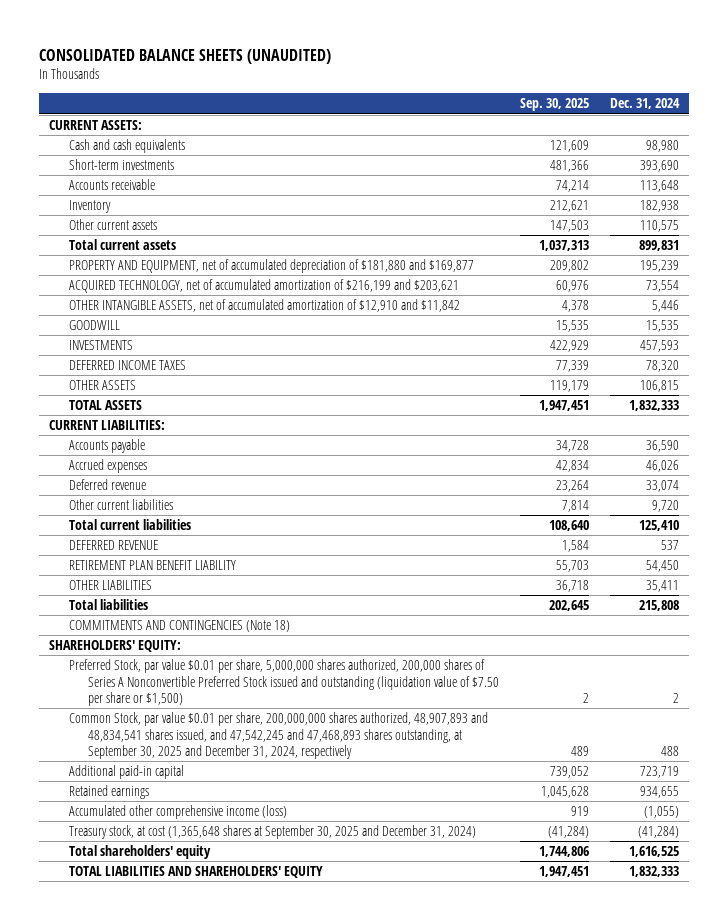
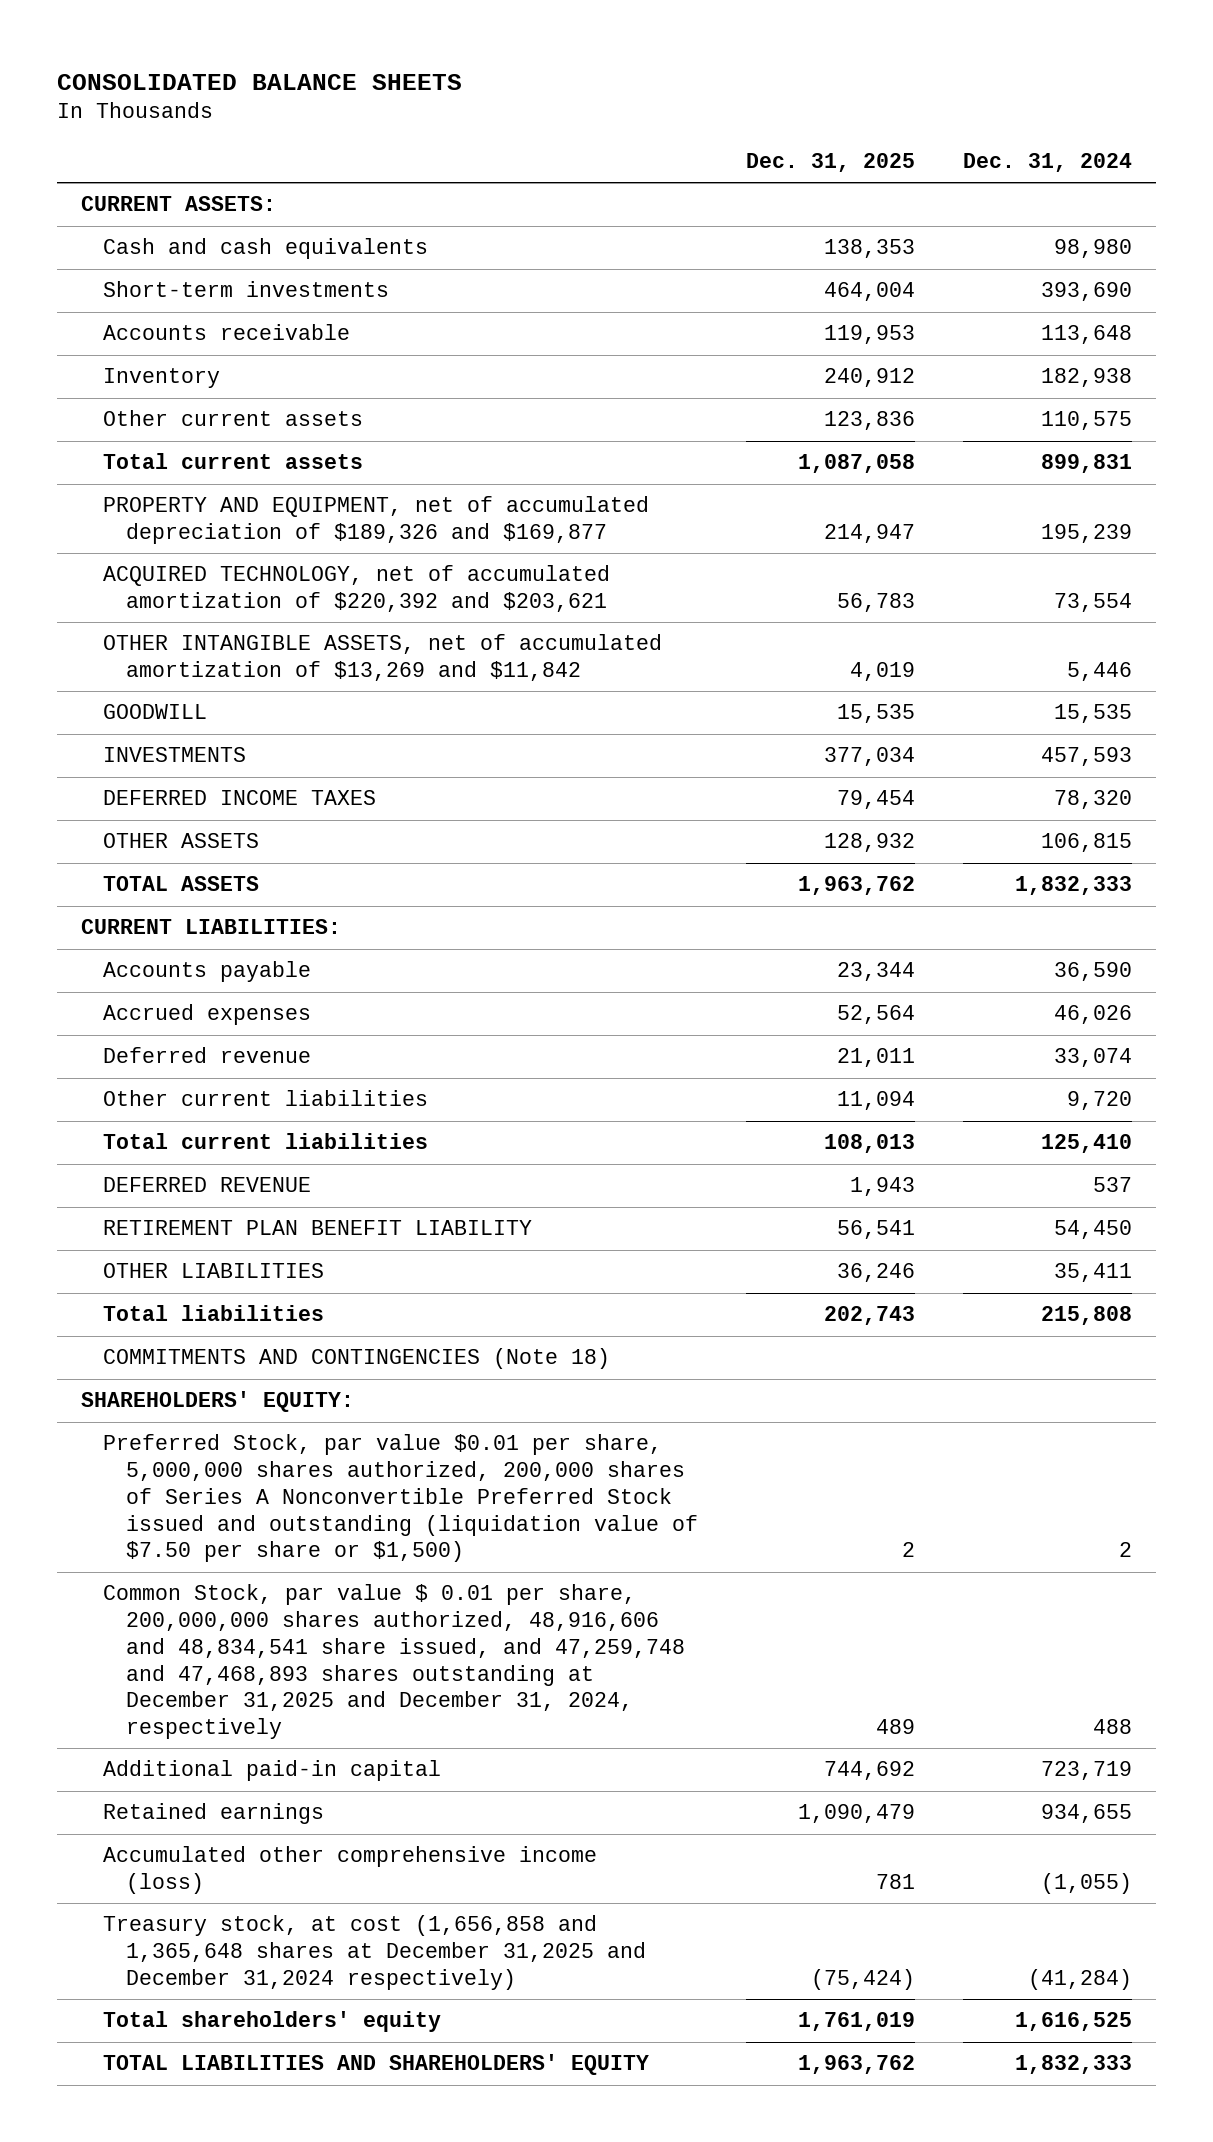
- CONSOLIDATED BALANCE SHEETS (UNAUDITED)
+ CONSOLIDATED BALANCE SHEETS
- | Sep. 30, 2025 | Dec. 31, 2024
+ | Dec. 31, 2025 | Dec. 31, 2024
- PROPERTY AND EQUIPMENT, net of accumulated depreciation of $181,880 and $169,877 | 209,802 | 195,239
- ACQUIRED TECHNOLOGY, net of accumulated amortization of $216,199 and $203,621 | 60,976 | 73,554
- OTHER INTANGIBLE ASSETS, net of accumulated amortization of $12,910 and $11,842 | 4,378 | 5,446
+ PROPERTY AND EQUIPMENT, net of accumulated depreciation of $189,326 and $169,877 | 214,947 | 195,239
+ ACQUIRED TECHNOLOGY, net of accumulated amortization of $220,392 and $203,621 | 56,783 | 73,554
+ OTHER INTANGIBLE ASSETS, net of accumulated amortization of $13,269 and $11,842 | 4,019 | 5,446
- Common Stock, par value $0.01 per share, 200,000,000 shares authorized, 48,907,893 and 48,834,541 shares issued, and 47,542,245 and 47,468,893 shares outstanding, at September 30, 2025 and December 31, 2024, respectively | 489 | 488
+ Common Stock, par value $ 0.01 per share, 200,000,000 shares authorized, 48,916,606 and 48,834,541 share issued, and 47,259,748 and 47,468,893 shares outstanding at December 31,2025 and December 31, 2024, respectively | 489 | 488
- Treasury stock, at cost (1,365,648 shares at September 30, 2025 and December 31, 2024) | (41,284) | (41,284)
+ Treasury stock, at cost (1,656,858 and 1,365,648 shares at December 31,2025 and December 31,2024 respectively) | (75,424) | (41,284)

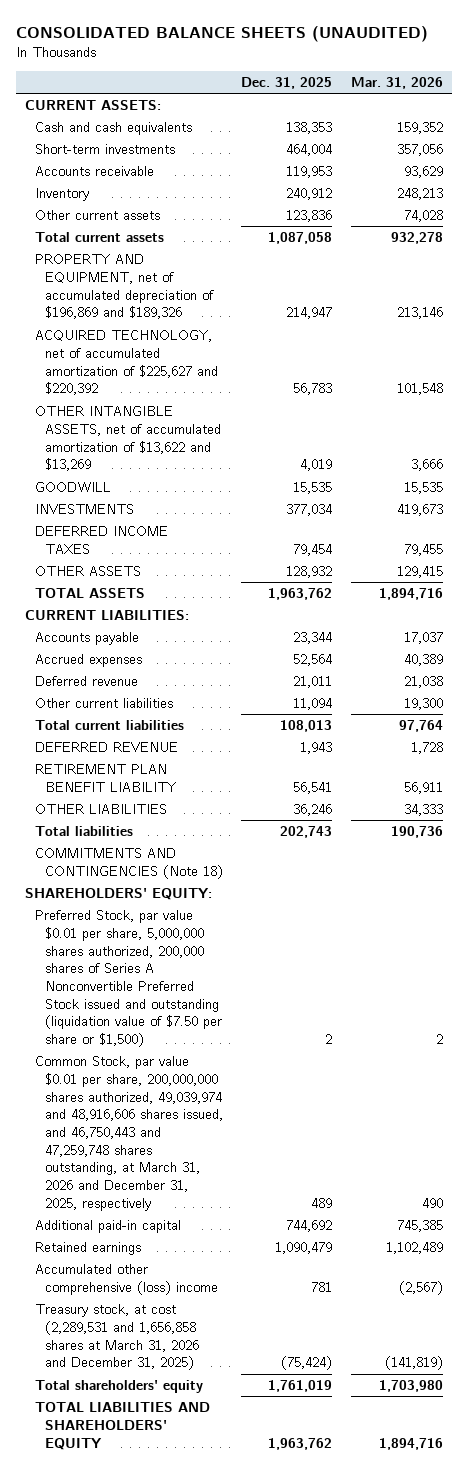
- CONSOLIDATED BALANCE SHEETS
+ CONSOLIDATED BALANCE SHEETS (UNAUDITED)
- | Dec. 31, 2025 | Dec. 31, 2024
+ | Dec. 31, 2025 | Mar. 31, 2026
- PROPERTY AND EQUIPMENT, net of accumulated depreciation of $189,326 and $169,877 | 214,947 | 195,239
- ACQUIRED TECHNOLOGY, net of accumulated amortization of $220,392 and $203,621 | 56,783 | 73,554
- OTHER INTANGIBLE ASSETS, net of accumulated amortization of $13,269 and $11,842 | 4,019 | 5,446
+ PROPERTY AND EQUIPMENT, net of accumulated depreciation of $196,869 and $189,326 | 214,947 | 213,146
+ ACQUIRED TECHNOLOGY, net of accumulated amortization of $225,627 and $220,392 | 56,783 | 101,548
+ OTHER INTANGIBLE ASSETS, net of accumulated amortization of $13,622 and $13,269 | 4,019 | 3,666
- Common Stock, par value $ 0.01 per share, 200,000,000 shares authorized, 48,916,606 and 48,834,541 share issued, and 47,259,748 and 47,468,893 shares outstanding at December 31,2025 and December 31, 2024, respectively | 489 | 488
+ Common Stock, par value $0.01 per share, 200,000,000 shares authorized, 49,039,974 and 48,916,606 shares issued, and 46,750,443 and 47,259,748 shares outstanding, at March 31, 2026 and December 31, 2025, respectively | 489 | 490
- Accumulated other comprehensive income (loss) | 781 | (1,055)
- Treasury stock, at cost (1,656,858 and 1,365,648 shares at December 31,2025 and December 31,2024 respectively) | (75,424) | (41,284)
+ Accumulated other comprehensive (loss) income | 781 | (2,567)
+ Treasury stock, at cost (2,289,531 and 1,656,858 shares at March 31, 2026 and December 31, 2025) | (75,424) | (141,819)

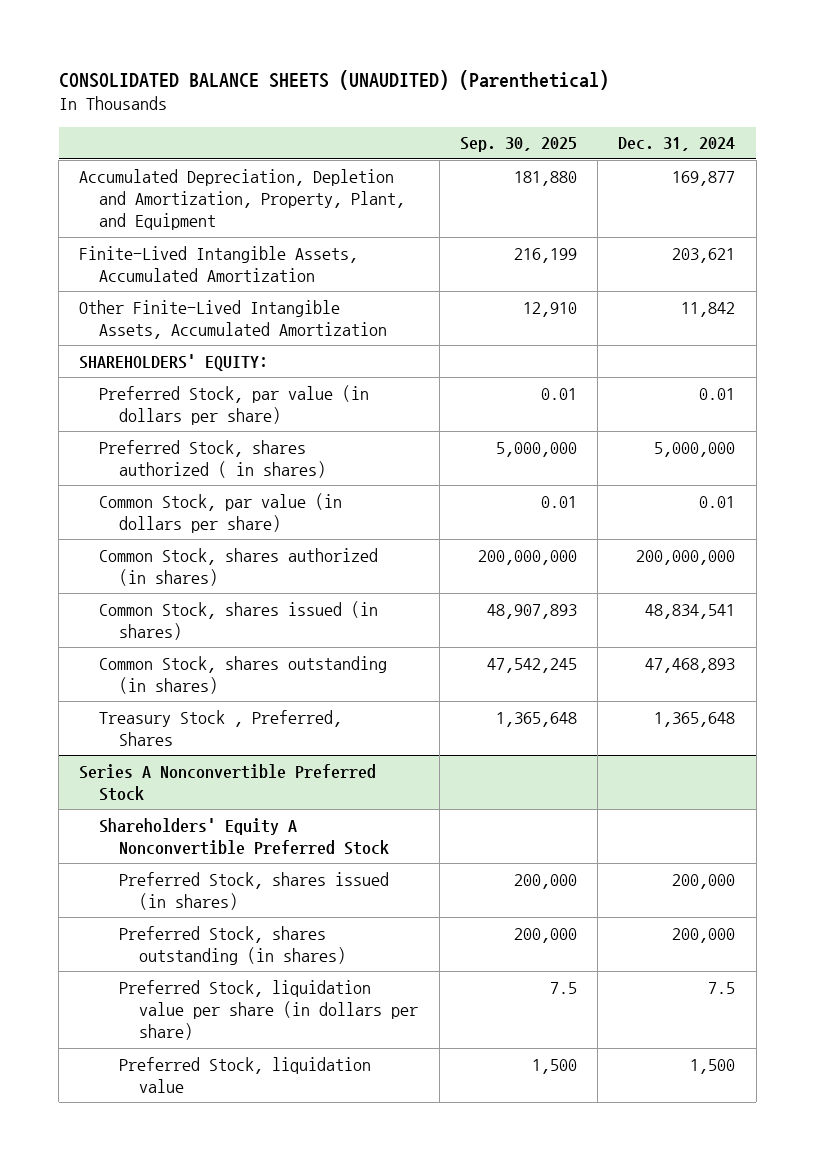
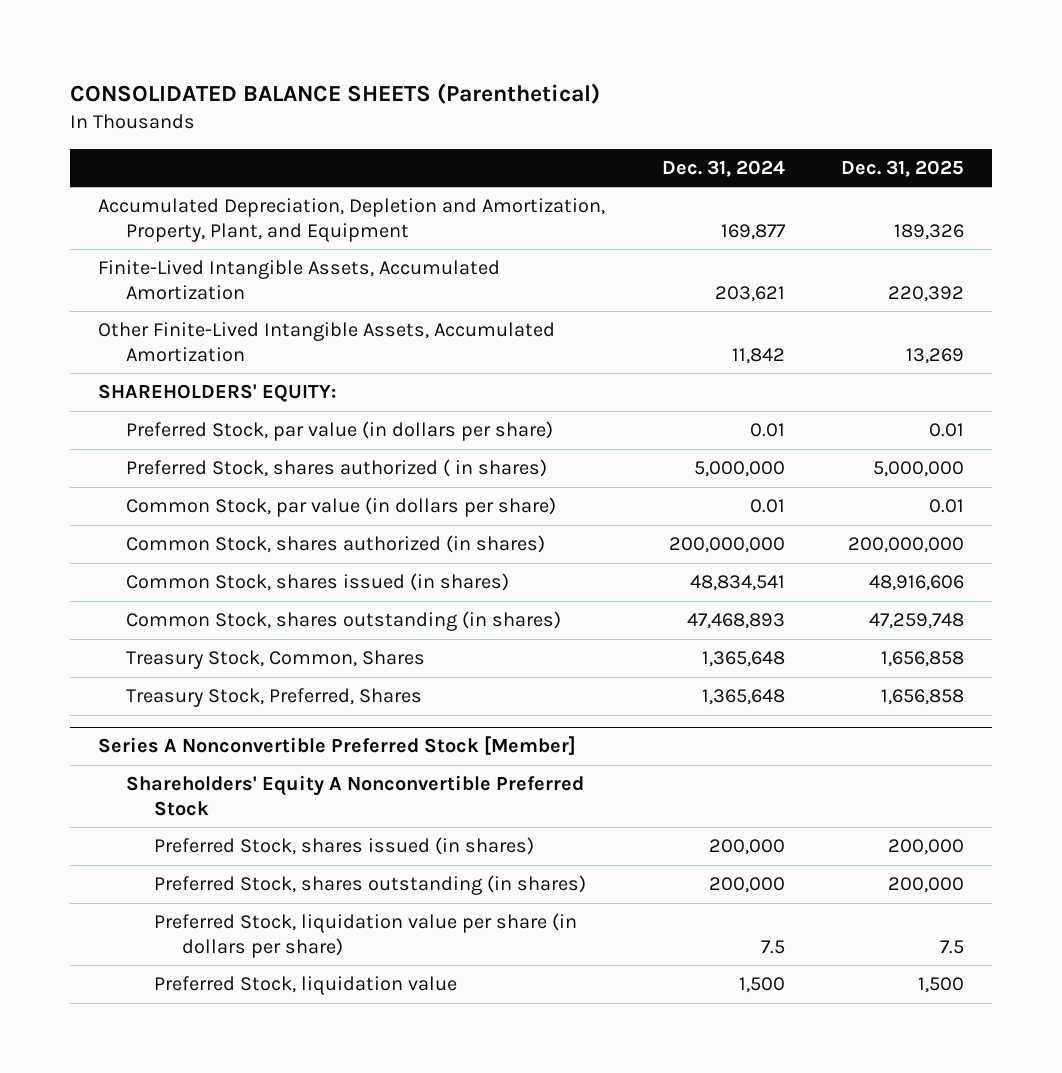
- CONSOLIDATED BALANCE SHEETS (UNAUDITED) (Parenthetical)
+ CONSOLIDATED BALANCE SHEETS (Parenthetical)
- | Sep. 30, 2025 | Dec. 31, 2024
+ | Dec. 31, 2024 | Dec. 31, 2025
- Treasury Stock , Preferred, Shares | 1,365,648 | 1,365,648
- Series A Nonconvertible Preferred Stock
+ Treasury Stock, Common, Shares | 1,365,648 | 1,656,858
+ Treasury Stock, Preferred, Shares | 1,365,648 | 1,656,858
+ Series A Nonconvertible Preferred Stock [Member]

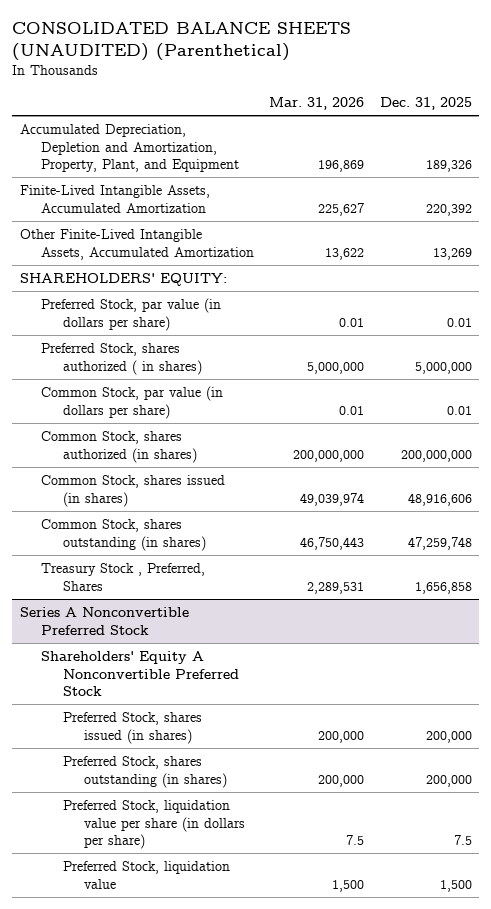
- CONSOLIDATED BALANCE SHEETS (Parenthetical)
+ CONSOLIDATED BALANCE SHEETS (UNAUDITED) (Parenthetical)
- | Dec. 31, 2024 | Dec. 31, 2025
+ | Mar. 31, 2026 | Dec. 31, 2025
- Treasury Stock, Common, Shares | 1,365,648 | 1,656,858
- Treasury Stock, Preferred, Shares | 1,365,648 | 1,656,858
- Series A Nonconvertible Preferred Stock [Member]
+ Treasury Stock , Preferred, Shares | 2,289,531 | 1,656,858
+ Series A Nonconvertible Preferred Stock

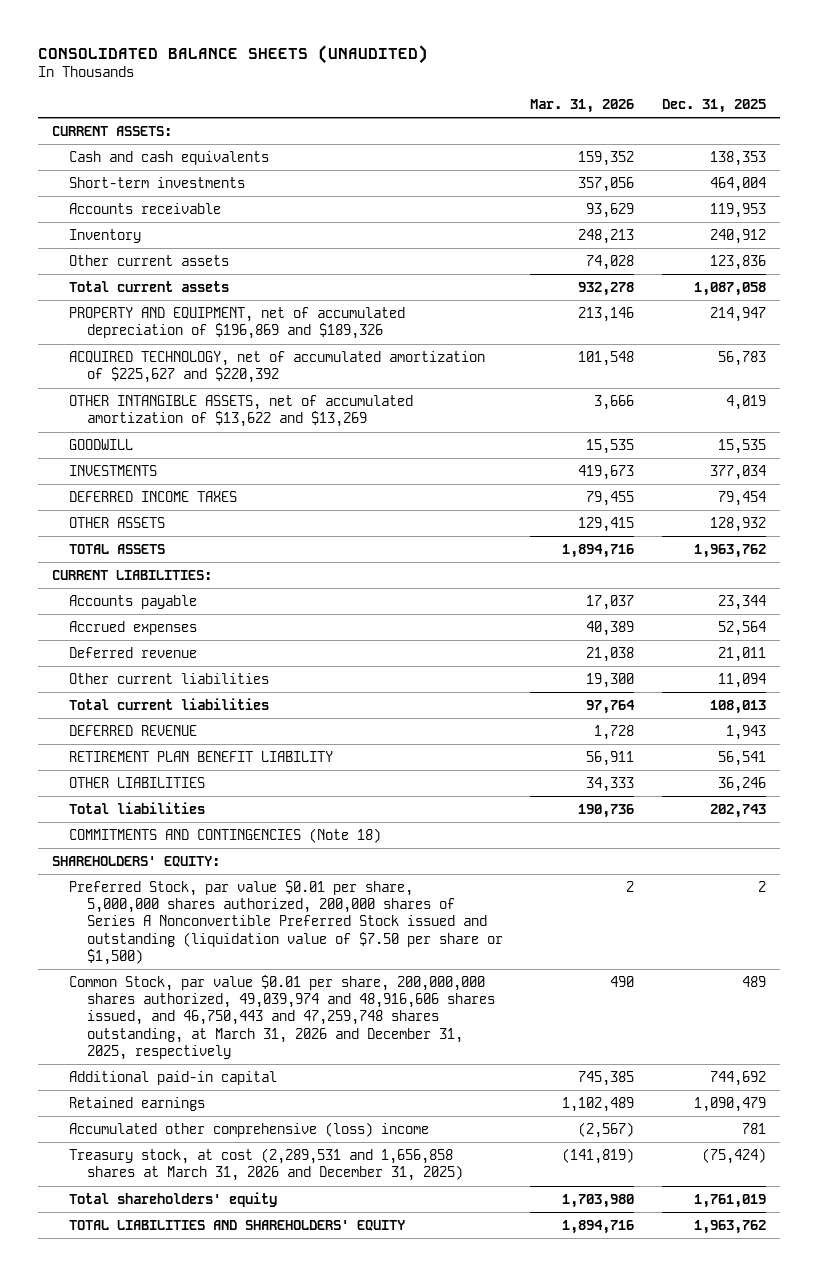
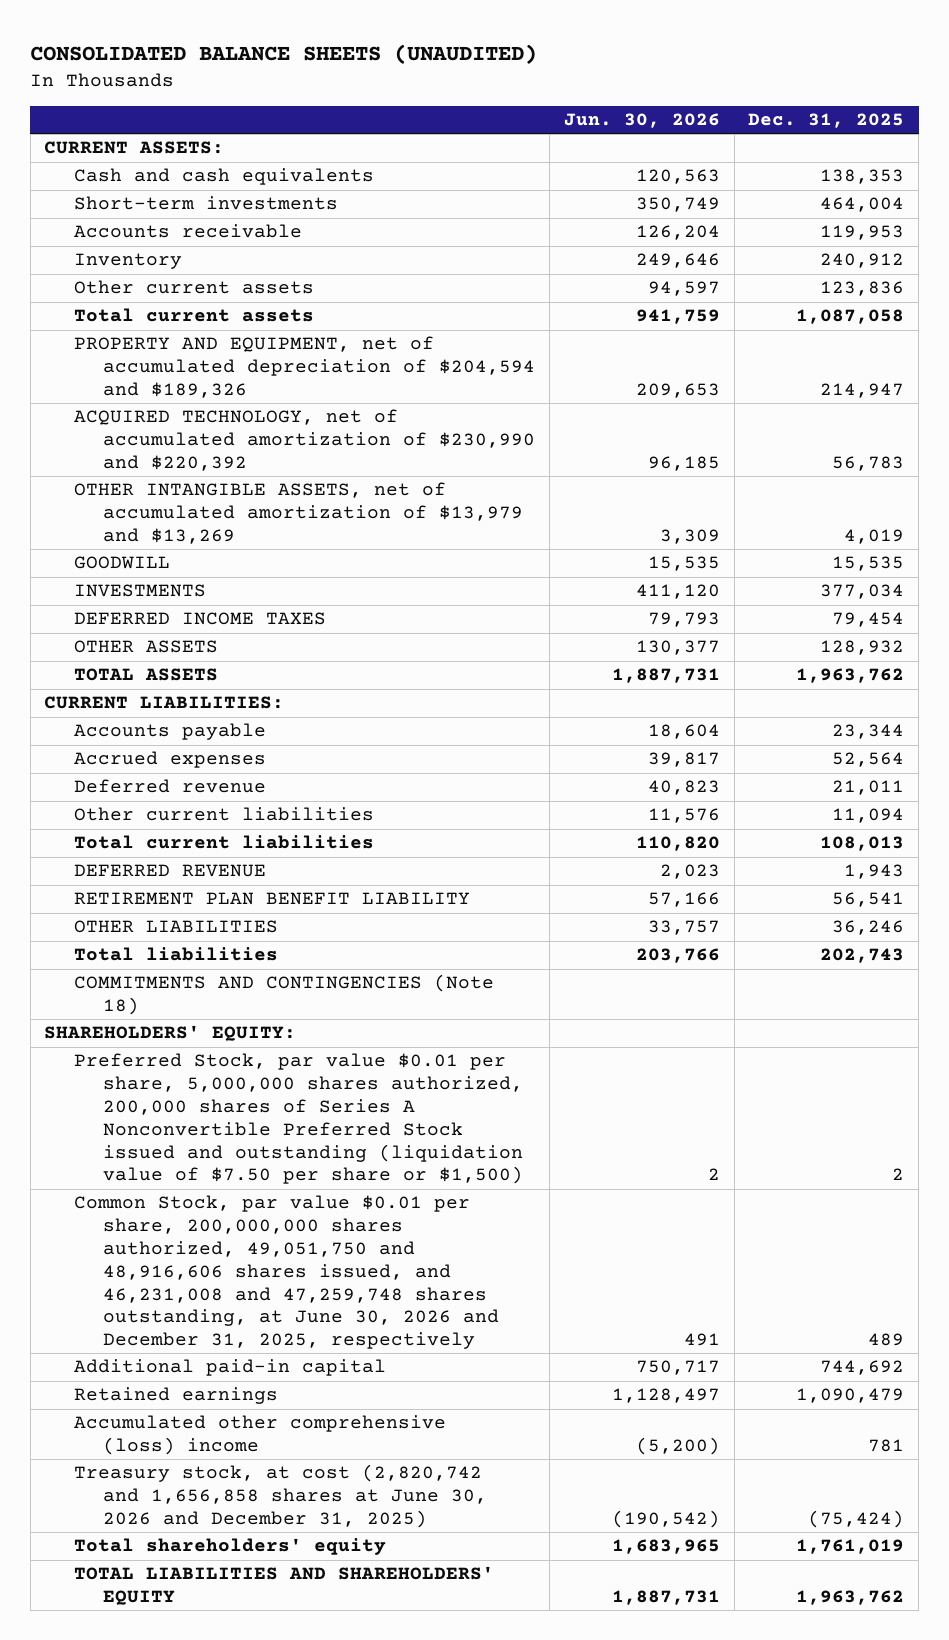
- | Mar. 31, 2026 | Dec. 31, 2025
+ | Jun. 30, 2026 | Dec. 31, 2025
- PROPERTY AND EQUIPMENT, net of accumulated depreciation of $196,869 and $189,326 | 213,146 | 214,947
- ACQUIRED TECHNOLOGY, net of accumulated amortization of $225,627 and $220,392 | 101,548 | 56,783
- OTHER INTANGIBLE ASSETS, net of accumulated amortization of $13,622 and $13,269 | 3,666 | 4,019
+ PROPERTY AND EQUIPMENT, net of accumulated depreciation of $204,594 and $189,326 | 209,653 | 214,947
+ ACQUIRED TECHNOLOGY, net of accumulated amortization of $230,990 and $220,392 | 96,185 | 56,783
+ OTHER INTANGIBLE ASSETS, net of accumulated amortization of $13,979 and $13,269 | 3,309 | 4,019
- Common Stock, par value $0.01 per share, 200,000,000 shares authorized, 49,039,974 and 48,916,606 shares issued, and 46,750,443 and 47,259,748 shares outstanding, at March 31, 2026 and December 31, 2025, respectively | 490 | 489
+ Common Stock, par value $0.01 per share, 200,000,000 shares authorized, 49,051,750 and 48,916,606 shares issued, and 46,231,008 and 47,259,748 shares outstanding, at June 30, 2026 and December 31, 2025, respectively | 491 | 489
- Treasury stock, at cost (2,289,531 and 1,656,858 shares at March 31, 2026 and December 31, 2025) | (141,819) | (75,424)
+ Treasury stock, at cost (2,820,742 and 1,656,858 shares at June 30, 2026 and December 31, 2025) | (190,542) | (75,424)

